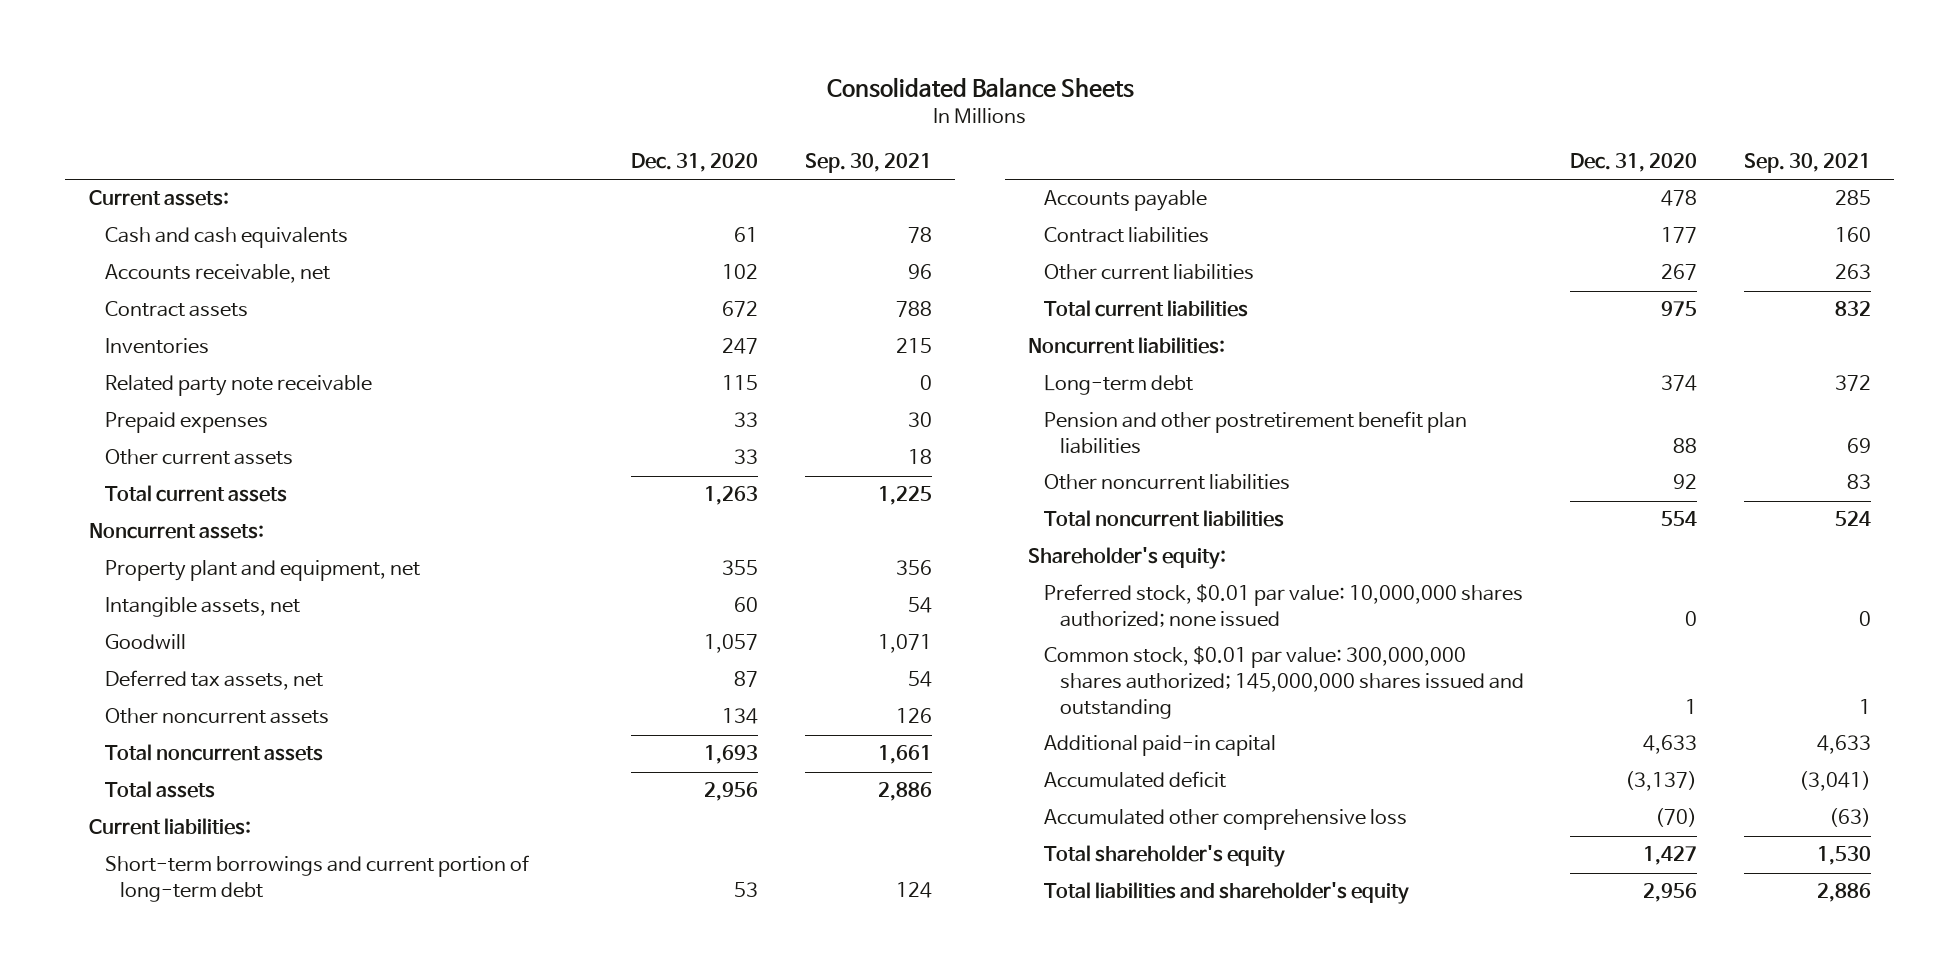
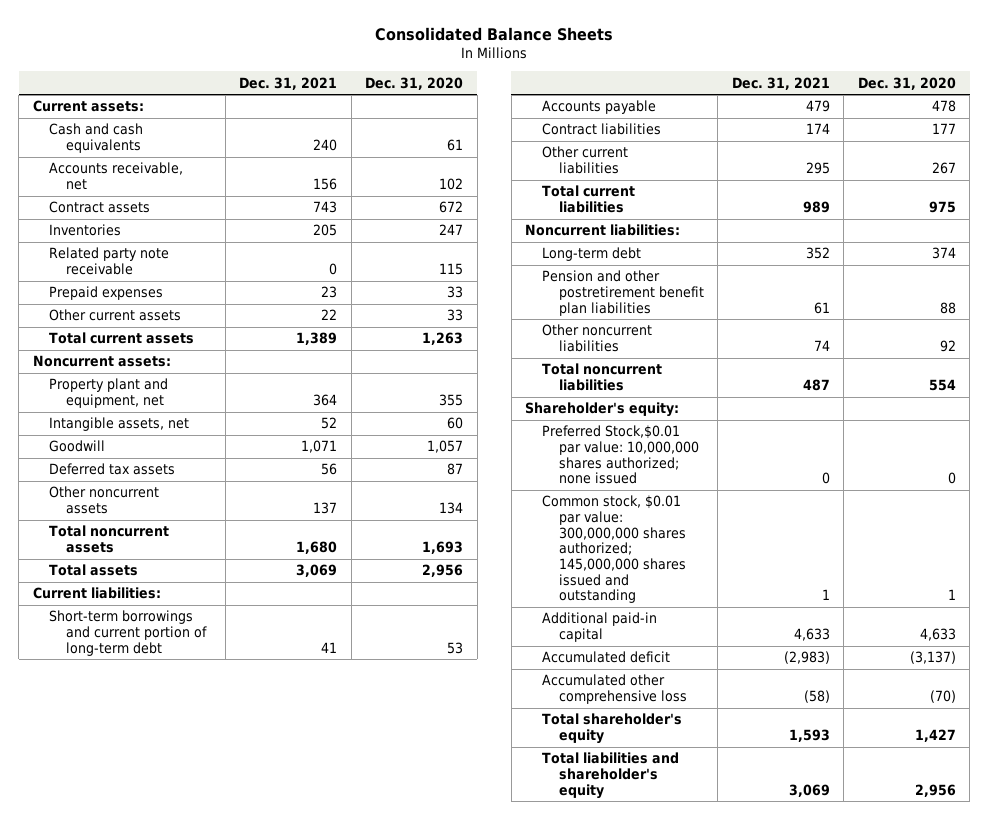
- | Dec. 31, 2020 | Sep. 30, 2021
+ | Dec. 31, 2021 | Dec. 31, 2020
- Deferred tax assets, net | 87 | 54
+ Deferred tax assets | 56 | 87
- Preferred stock, $0.01 par value: 10,000,000 shares authorized; none issued | 0 | 0
+ Preferred Stock,$0.01 par value: 10,000,000 shares authorized; none issued | 0 | 0

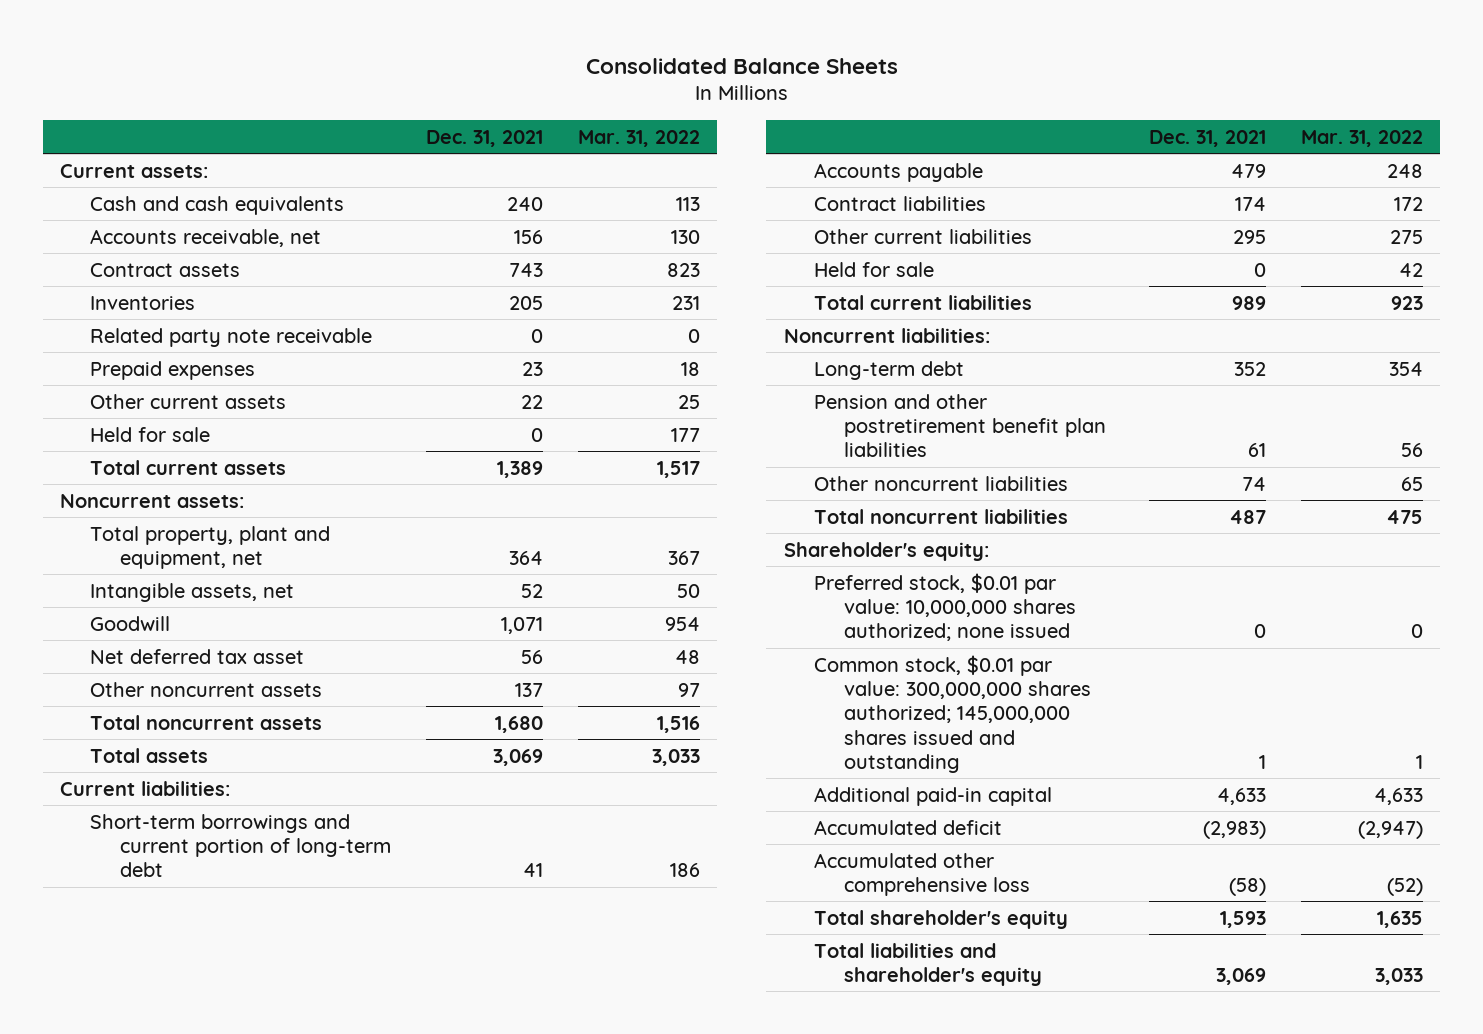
- | Dec. 31, 2021 | Dec. 31, 2020
+ | Dec. 31, 2021 | Mar. 31, 2022
+ Held for sale | 0 | 177
- Property plant and equipment, net | 364 | 355
+ Total property, plant and equipment, net | 364 | 367
- Deferred tax assets | 56 | 87
+ Net deferred tax asset | 56 | 48
+ Held for sale | 0 | 42
- Preferred Stock,$0.01 par value: 10,000,000 shares authorized; none issued | 0 | 0
+ Preferred stock, $0.01 par value: 10,000,000 shares authorized; none issued | 0 | 0

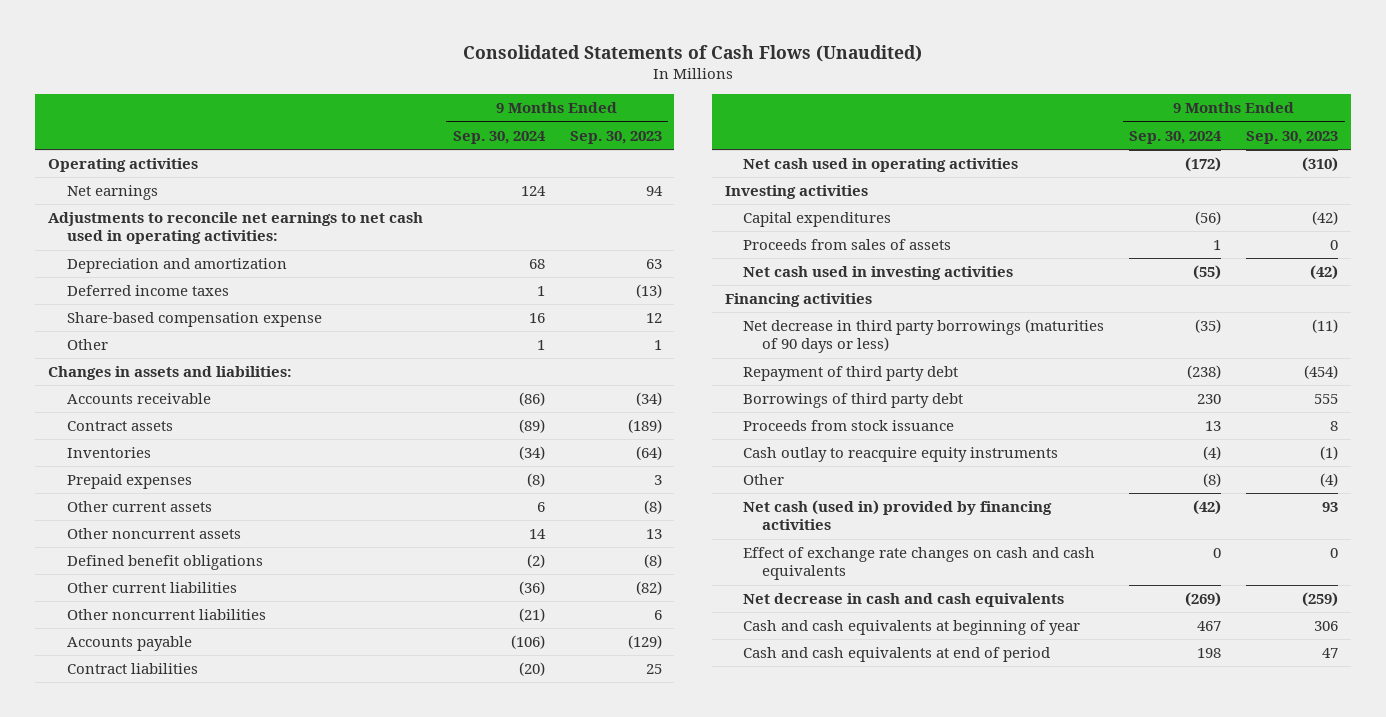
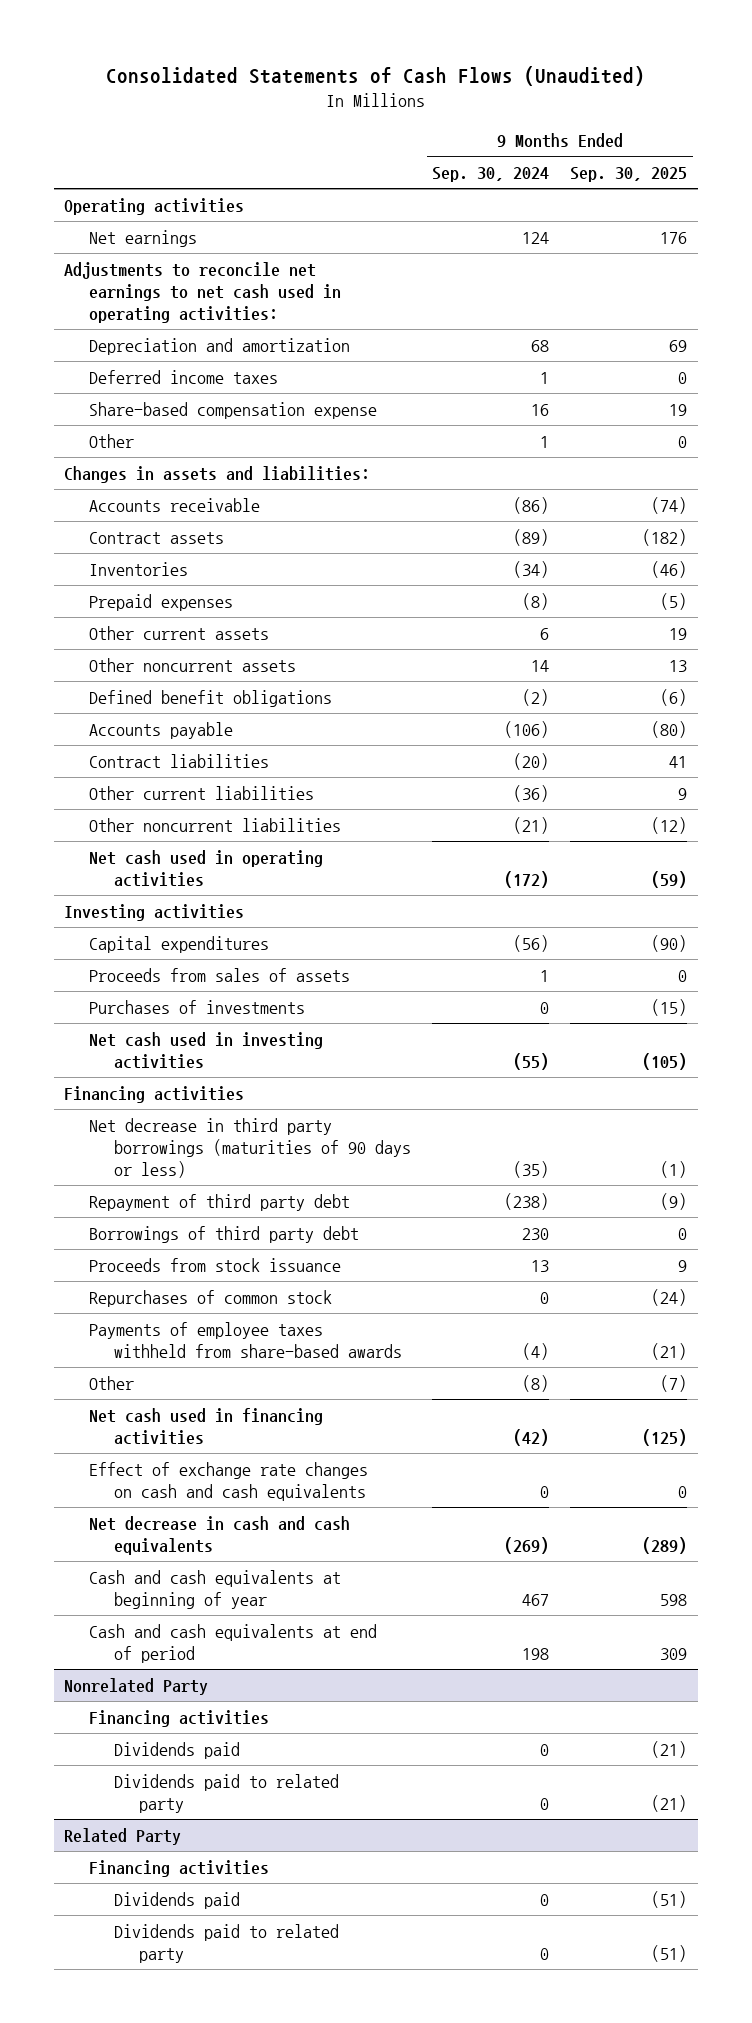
- | 9 Months Ended Sep. 30, 2024 | 9 Months Ended Sep. 30, 2023
+ | 9 Months Ended Sep. 30, 2024 | 9 Months Ended Sep. 30, 2025
moved down: Other current liabilities | (36) | 9
moved down: Other noncurrent liabilities | (21) | (12)
+ Purchases of investments | 0 | (15)
- Cash outlay to reacquire equity instruments | (4) | (1)
+ Repurchases of common stock | 0 | (24)
+ Payments of employee taxes withheld from share-based awards | (4) | (21)
- Net cash (used in) provided by financing activities | (42) | 93
+ Net cash used in financing activities | (42) | (125)
+ Nonrelated Party
+ Financing activities
+ Dividends paid | 0 | (21)
+ Dividends paid to related party | 0 | (21)
+ Related Party
+ Financing activities
+ Dividends paid | 0 | (51)
+ Dividends paid to related party | 0 | (51)

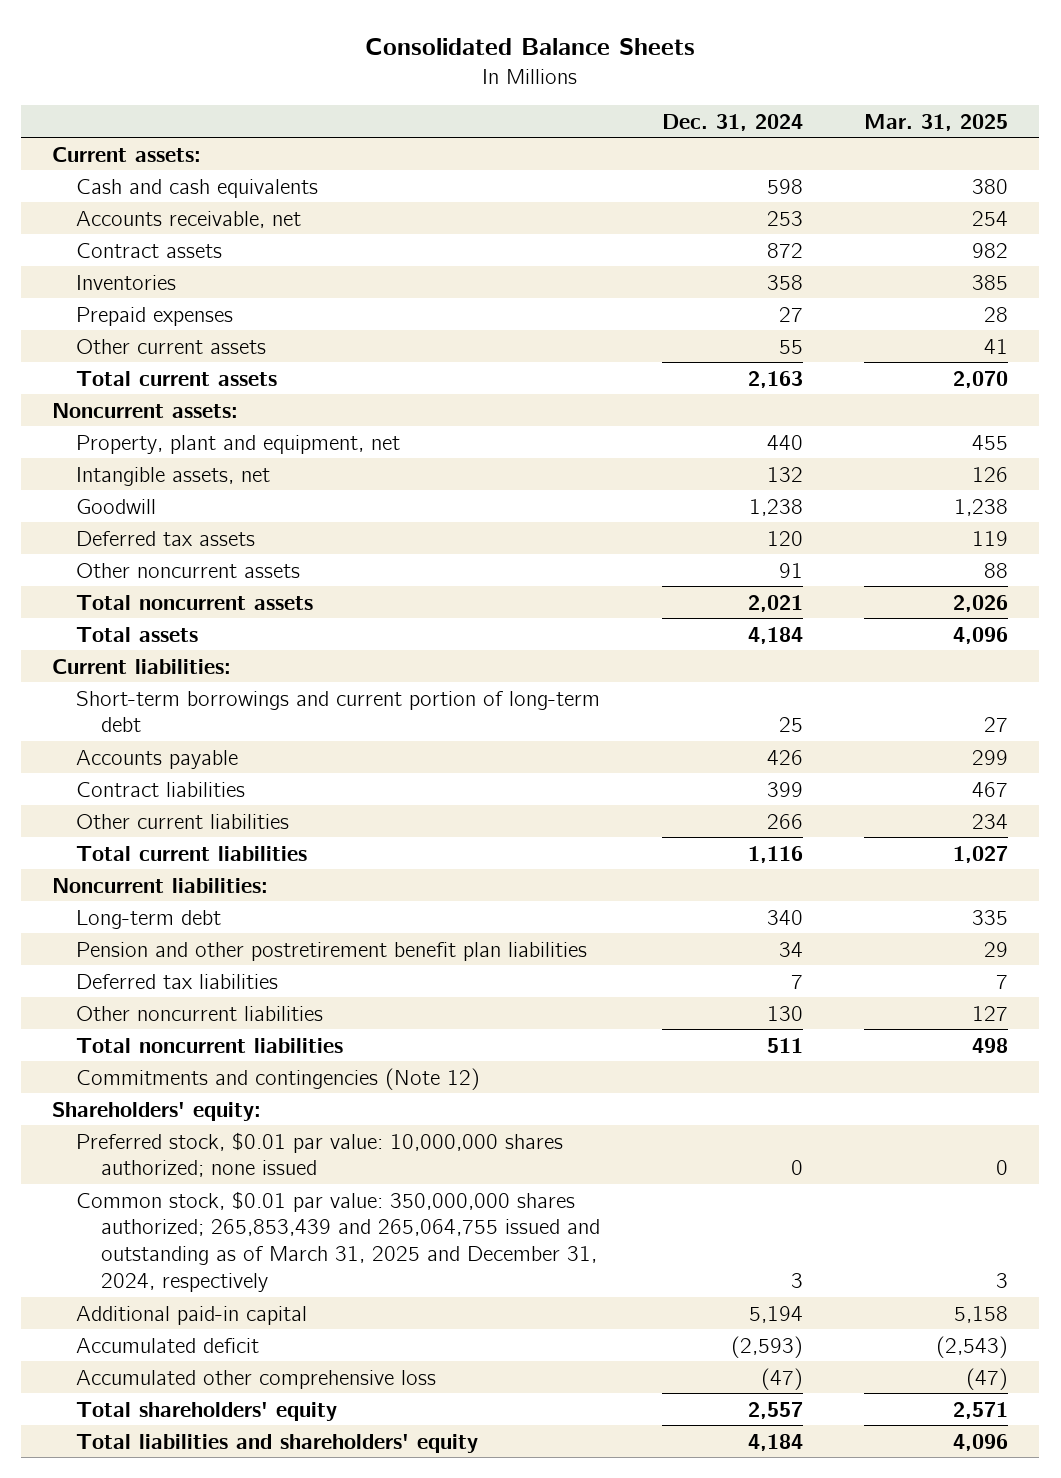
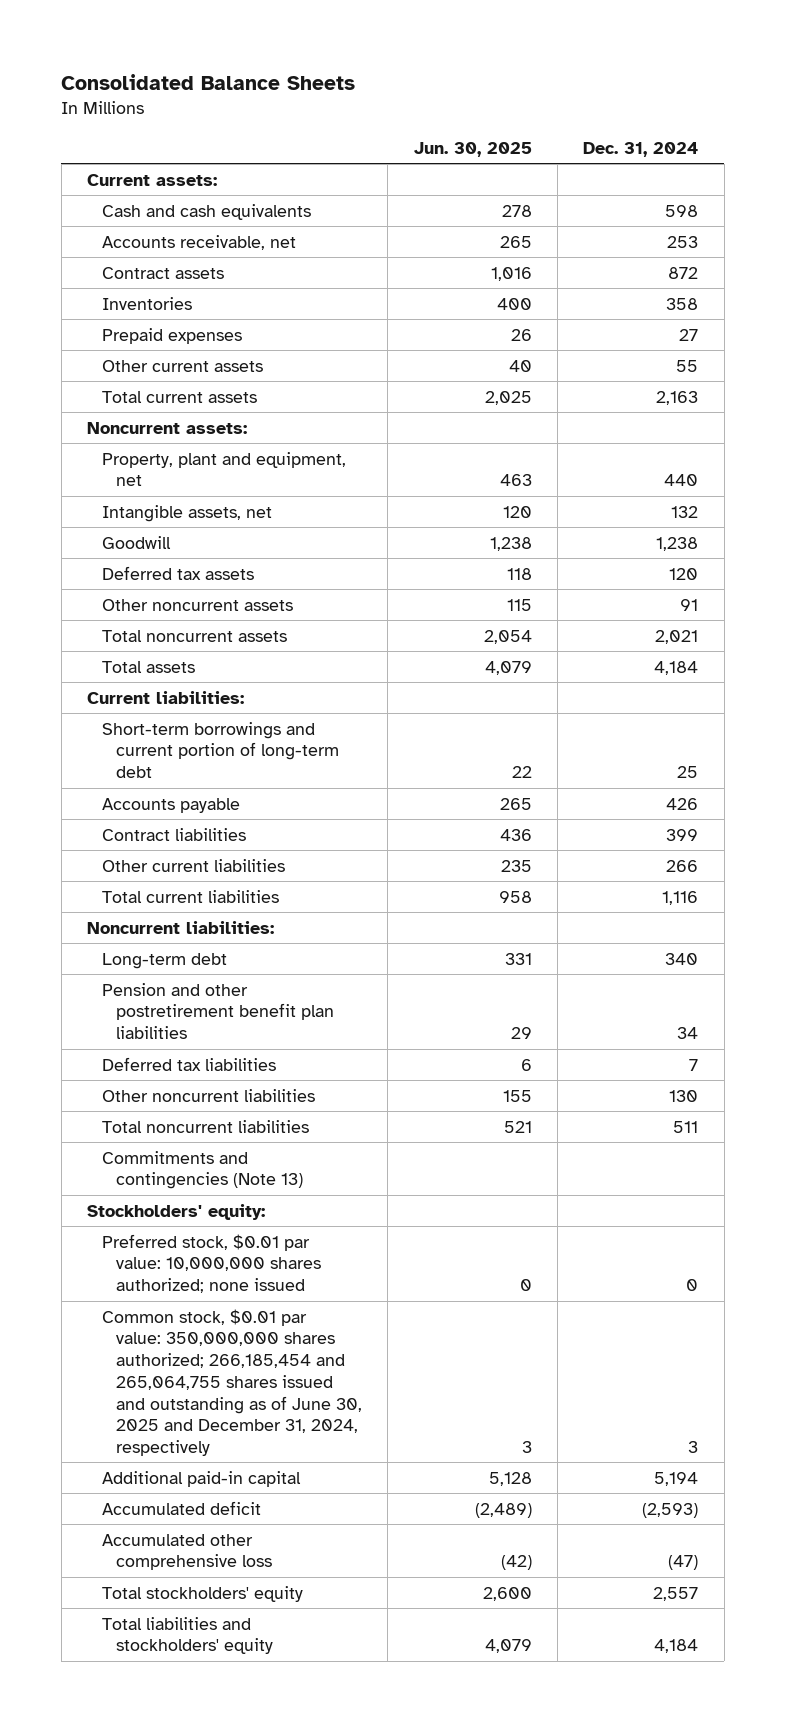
- | Dec. 31, 2024 | Mar. 31, 2025
+ | Jun. 30, 2025 | Dec. 31, 2024
- Commitments and contingencies (Note 12)
- Shareholders' equity:
+ Commitments and contingencies (Note 13)
+ Stockholders' equity:
- Common stock, $0.01 par value: 350,000,000 shares authorized; 265,853,439 and 265,064,755 issued and outstanding as of March 31, 2025 and December 31, 2024, respectively | 3 | 3
+ Common stock, $0.01 par value: 350,000,000 shares authorized; 266,185,454 and 265,064,755 shares issued and outstanding as of June 30, 2025 and December 31, 2024, respectively | 3 | 3
- Total shareholders' equity | 2,557 | 2,571
- Total liabilities and shareholders' equity | 4,184 | 4,096
+ Total stockholders' equity | 2,600 | 2,557
+ Total liabilities and stockholders' equity | 4,079 | 4,184

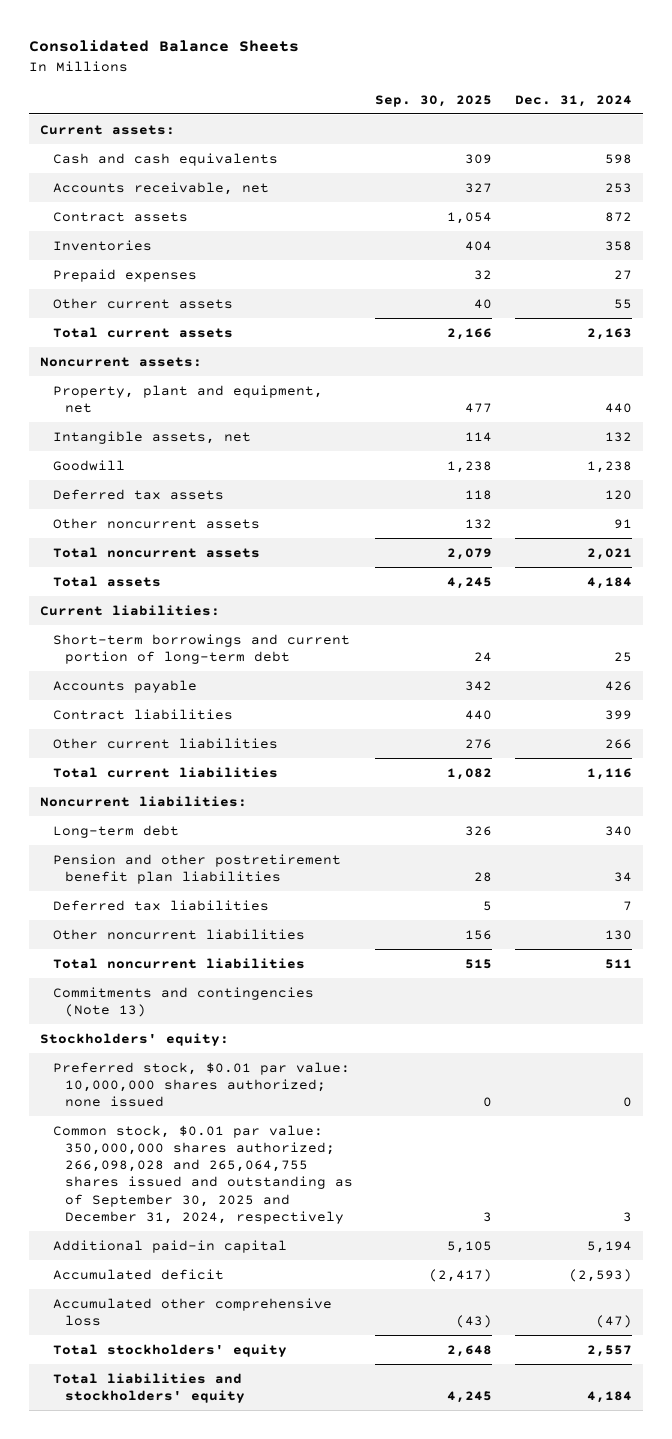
- | Jun. 30, 2025 | Dec. 31, 2024
+ | Sep. 30, 2025 | Dec. 31, 2024
- Common stock, $0.01 par value: 350,000,000 shares authorized; 266,185,454 and 265,064,755 shares issued and outstanding as of June 30, 2025 and December 31, 2024, respectively | 3 | 3
+ Common stock, $0.01 par value: 350,000,000 shares authorized; 266,098,028 and 265,064,755 shares issued and outstanding as of September 30, 2025 and December 31, 2024, respectively | 3 | 3

